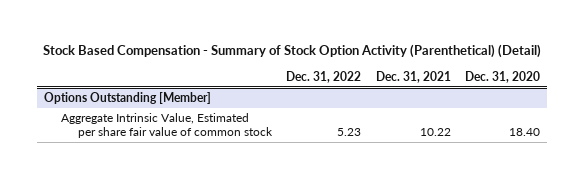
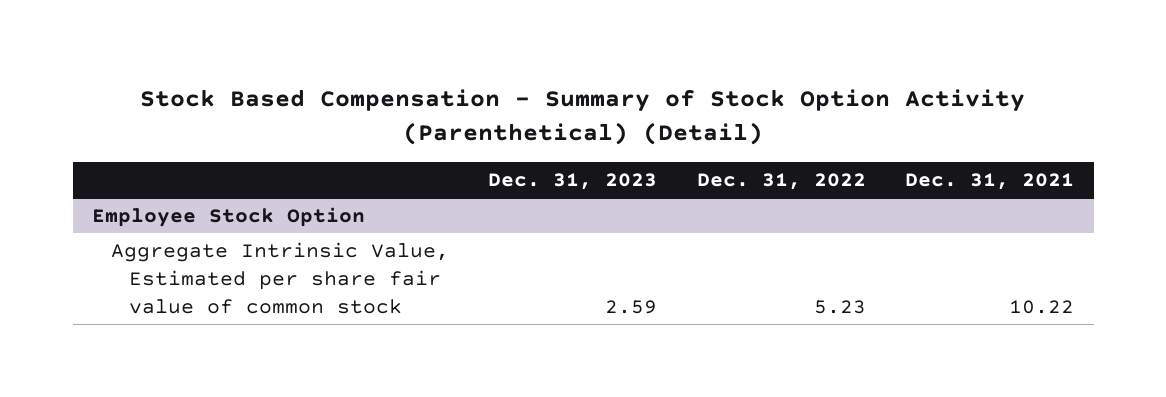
- | Dec. 31, 2022 | Dec. 31, 2021 | Dec. 31, 2020
+ | Dec. 31, 2023 | Dec. 31, 2022 | Dec. 31, 2021
- Options Outstanding [Member]
+ Employee Stock Option

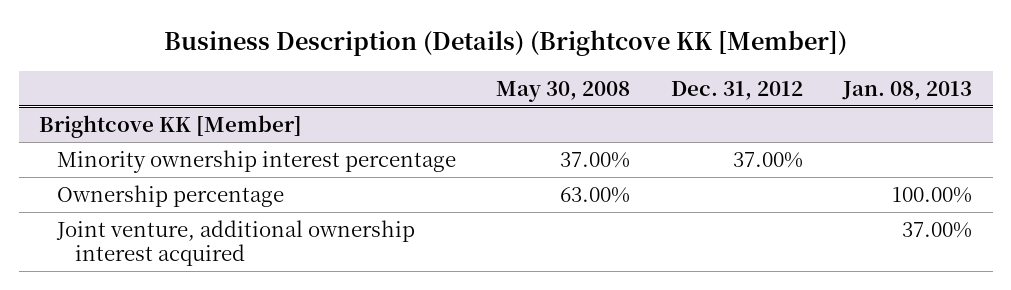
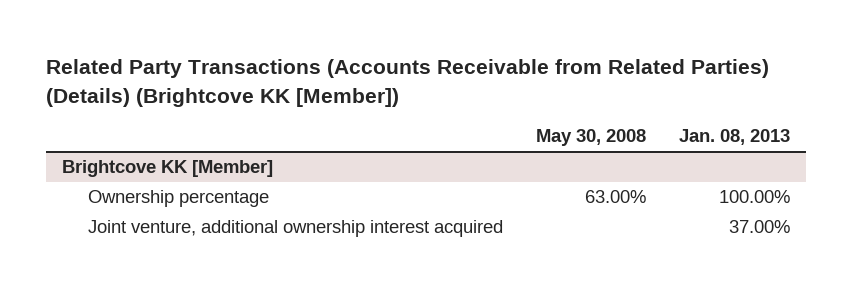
- Business Description (Details) (Brightcove KK [Member])
+ Related Party Transactions (Accounts Receivable from Related Parties) (Details) (Brightcove KK [Member])
- | May 30, 2008 | Dec. 31, 2012 | Jan. 08, 2013
+ | May 30, 2008 | Jan. 08, 2013
@ Brightcove KK [Member]
- Minority ownership interest percentage | 37.00% | 37.00% |

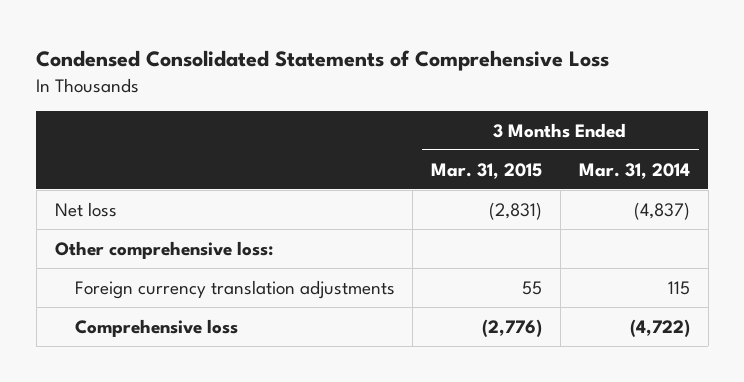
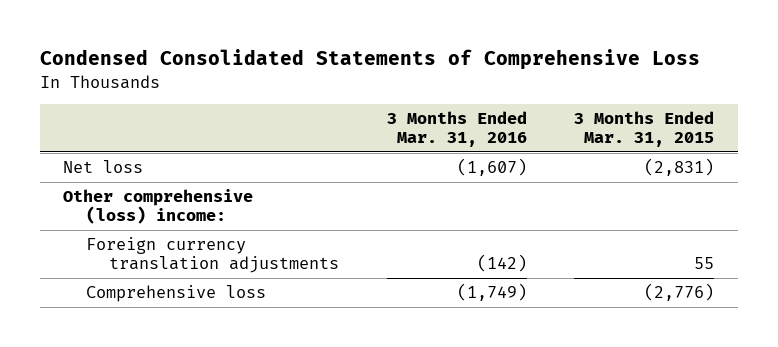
- | 3 Months Ended Mar. 31, 2015 | 3 Months Ended Mar. 31, 2014
+ | 3 Months Ended Mar. 31, 2016 | 3 Months Ended Mar. 31, 2015
- Other comprehensive loss:
+ Other comprehensive (loss) income:

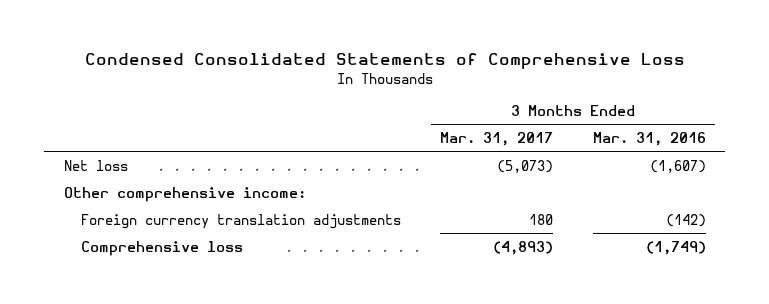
- | 3 Months Ended Mar. 31, 2016 | 3 Months Ended Mar. 31, 2015
+ | 3 Months Ended Mar. 31, 2017 | 3 Months Ended Mar. 31, 2016
- Other comprehensive (loss) income:
+ Other comprehensive income:

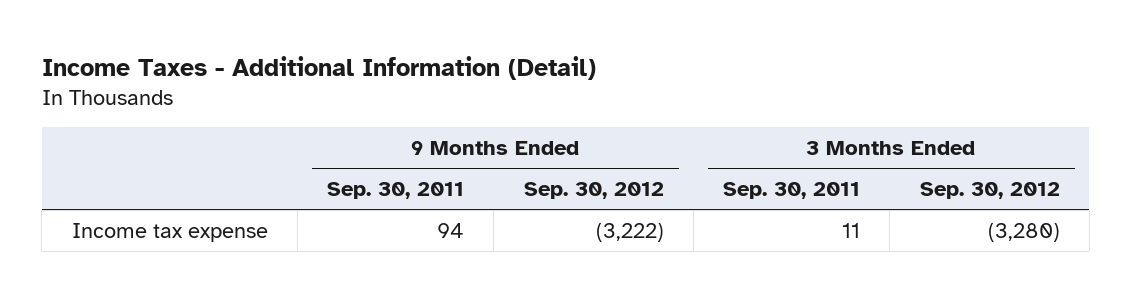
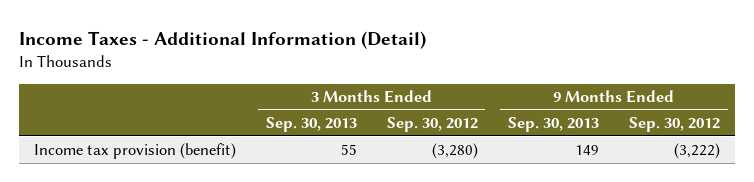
- | 9 Months Ended Sep. 30, 2011 | 9 Months Ended Sep. 30, 2012 | 3 Months Ended Sep. 30, 2011 | 3 Months Ended Sep. 30, 2012
+ | 3 Months Ended Sep. 30, 2013 | 3 Months Ended Sep. 30, 2012 | 9 Months Ended Sep. 30, 2013 | 9 Months Ended Sep. 30, 2012
- Income tax expense | 94 | (3,222) | 11 | (3,280)
+ Income tax provision (benefit) | 55 | (3,280) | 149 | (3,222)

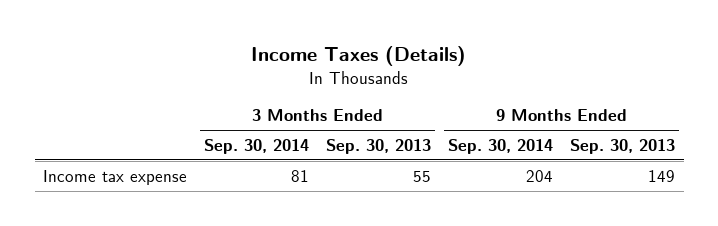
- Income Taxes - Additional Information (Detail)
+ Income Taxes (Details)
- | 3 Months Ended Sep. 30, 2013 | 3 Months Ended Sep. 30, 2012 | 9 Months Ended Sep. 30, 2013 | 9 Months Ended Sep. 30, 2012
+ | 3 Months Ended Sep. 30, 2014 | 3 Months Ended Sep. 30, 2013 | 9 Months Ended Sep. 30, 2014 | 9 Months Ended Sep. 30, 2013
- Income tax provision (benefit) | 55 | (3,280) | 149 | (3,222)
+ Income tax expense | 81 | 55 | 204 | 149

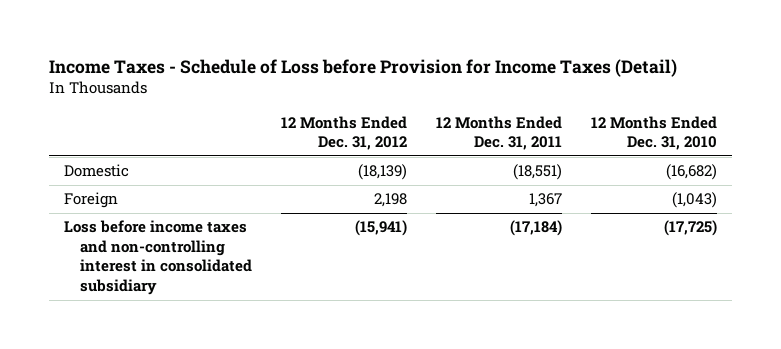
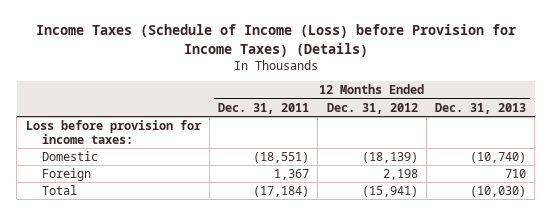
- Income Taxes - Schedule of Loss before Provision for Income Taxes (Detail)
+ Income Taxes (Schedule of Income (Loss) before Provision for Income Taxes) (Details)
- | 12 Months Ended Dec. 31, 2012 | 12 Months Ended Dec. 31, 2011 | 12 Months Ended Dec. 31, 2010
+ | 12 Months Ended Dec. 31, 2011 | 12 Months Ended Dec. 31, 2012 | 12 Months Ended Dec. 31, 2013
+ Loss before provision for income taxes:
- Loss before income taxes and non-controlling interest in consolidated subsidiary | (15,941) | (17,184) | (17,725)
+ Total | (17,184) | (15,941) | (10,030)

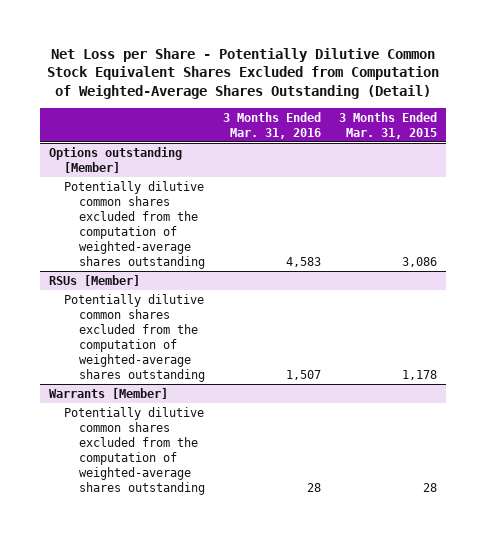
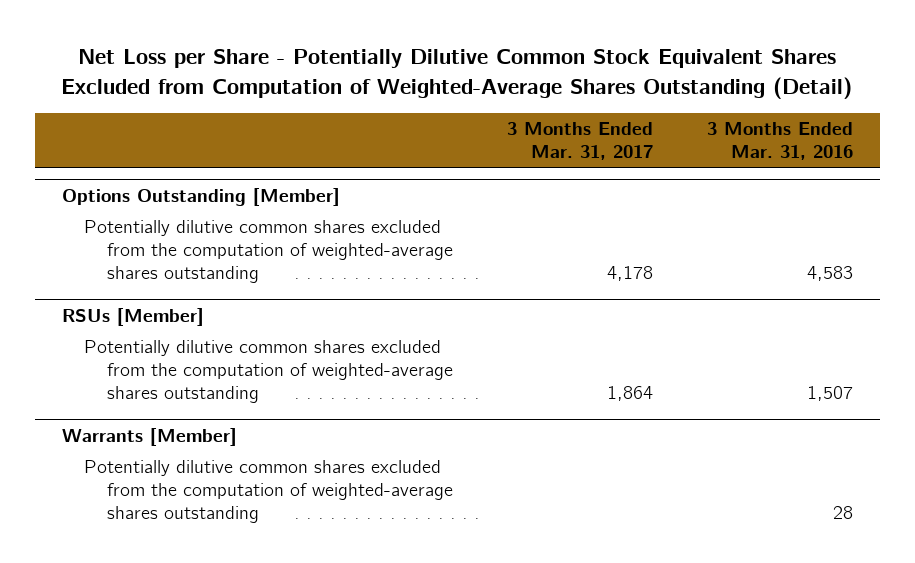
- | 3 Months Ended Mar. 31, 2016 | 3 Months Ended Mar. 31, 2015
+ | 3 Months Ended Mar. 31, 2017 | 3 Months Ended Mar. 31, 2016
- Options outstanding [Member]
+ Options Outstanding [Member]

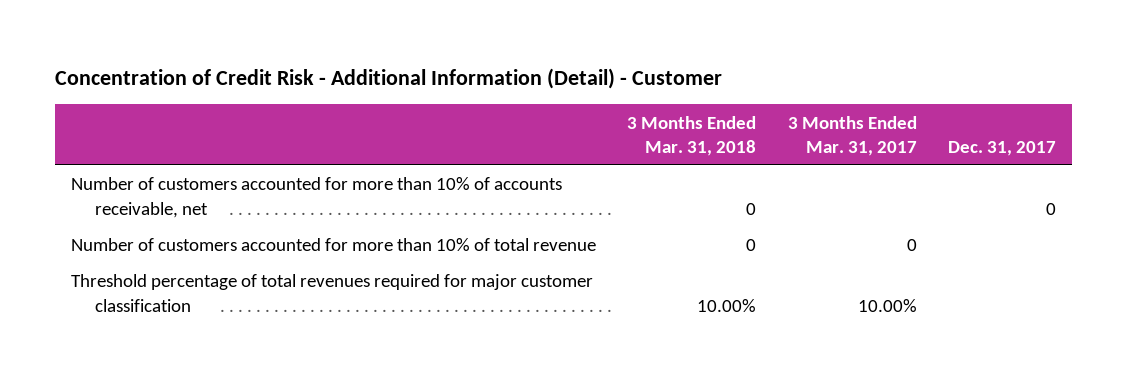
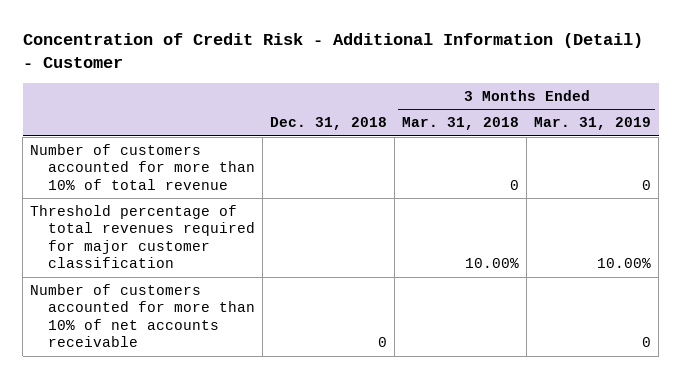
- | 3 Months Ended Mar. 31, 2018 | 3 Months Ended Mar. 31, 2017 | Dec. 31, 2017
+ | Dec. 31, 2018 | 3 Months Ended Mar. 31, 2018 | 3 Months Ended Mar. 31, 2019
- Number of customers accounted for more than 10% of accounts receivable, net | 0 | | 0
+ Number of customers accounted for more than 10% of net accounts receivable | 0 | | 0

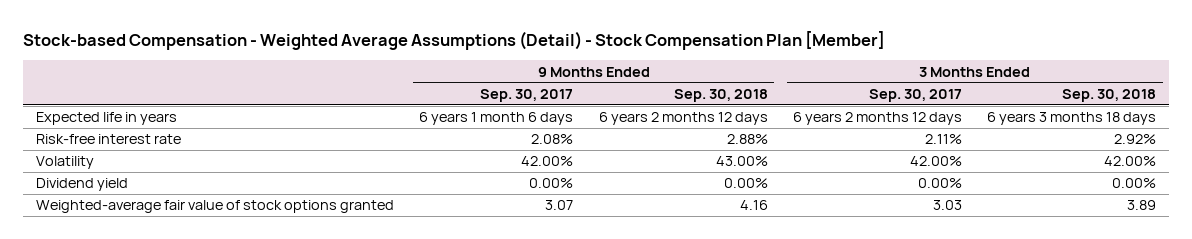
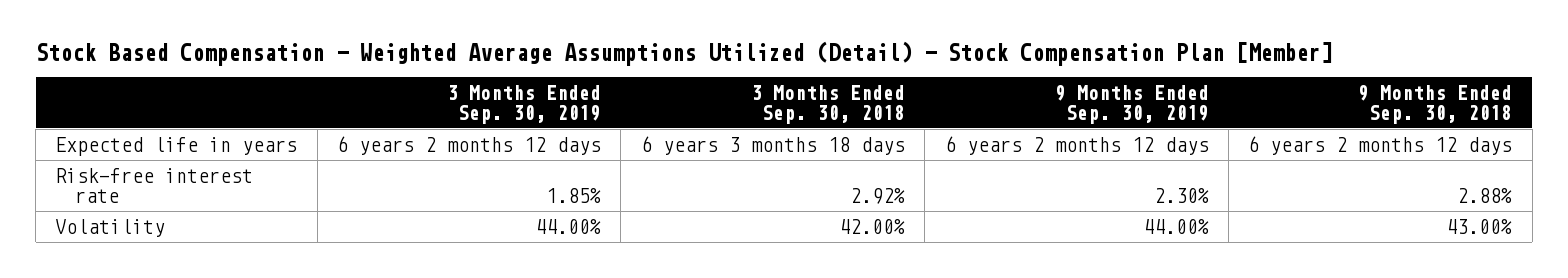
- Stock-based Compensation - Weighted Average Assumptions (Detail) - Stock Compensation Plan [Member]
+ Stock Based Compensation - Weighted Average Assumptions Utilized (Detail) - Stock Compensation Plan [Member]
- | 9 Months Ended Sep. 30, 2017 | 9 Months Ended Sep. 30, 2018 | 3 Months Ended Sep. 30, 2017 | 3 Months Ended Sep. 30, 2018
+ | 3 Months Ended Sep. 30, 2019 | 3 Months Ended Sep. 30, 2018 | 9 Months Ended Sep. 30, 2019 | 9 Months Ended Sep. 30, 2018
- Dividend yield | 0.00% | 0.00% | 0.00% | 0.00%
- Weighted-average fair value of stock options granted | 3.07 | 4.16 | 3.03 | 3.89

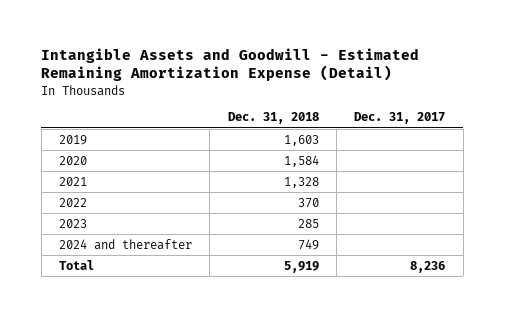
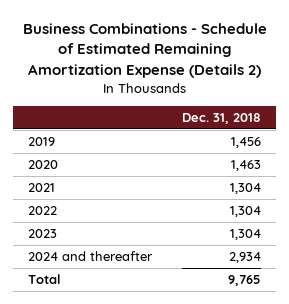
- Intangible Assets and Goodwill - Estimated Remaining Amortization Expense (Detail)
+ Business Combinations - Schedule of Estimated Remaining Amortization Expense (Details 2)
- | Dec. 31, 2018 | Dec. 31, 2017
+ | Dec. 31, 2018
- 2019 | 1,603 |
- 2020 | 1,584 |
- 2021 | 1,328 |
- 2022 | 370 |
- 2023 | 285 |
- 2024 and thereafter | 749 |
- Total | 5,919 | 8,236
+ 2019 | 1,456
+ 2020 | 1,463
+ 2021 | 1,304
+ 2022 | 1,304
+ 2023 | 1,304
+ 2024 and thereafter | 2,934
+ Total | 9,765

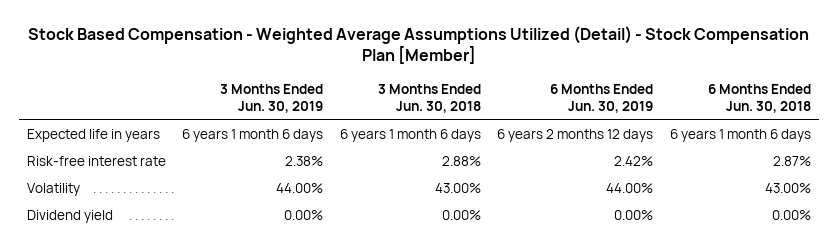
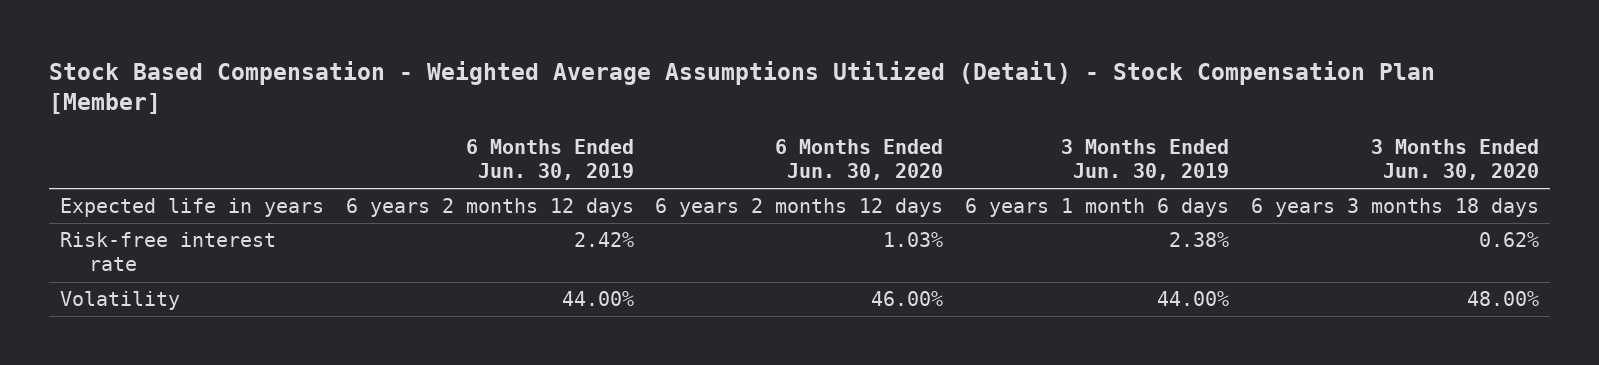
- | 3 Months Ended Jun. 30, 2019 | 3 Months Ended Jun. 30, 2018 | 6 Months Ended Jun. 30, 2019 | 6 Months Ended Jun. 30, 2018
+ | 6 Months Ended Jun. 30, 2019 | 6 Months Ended Jun. 30, 2020 | 3 Months Ended Jun. 30, 2019 | 3 Months Ended Jun. 30, 2020
- Dividend yield | 0.00% | 0.00% | 0.00% | 0.00%

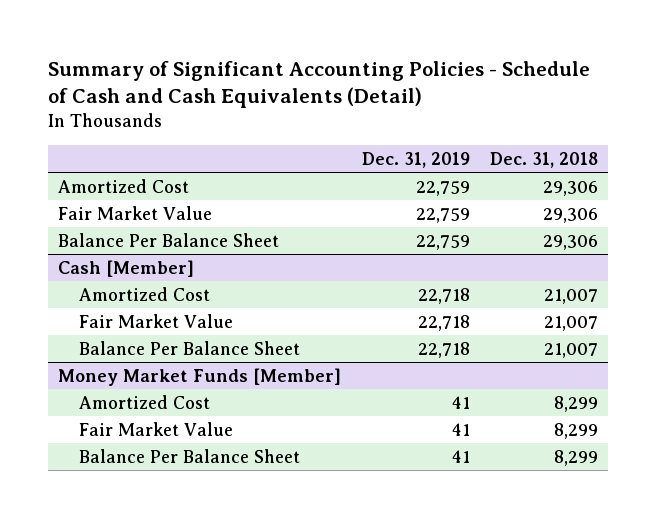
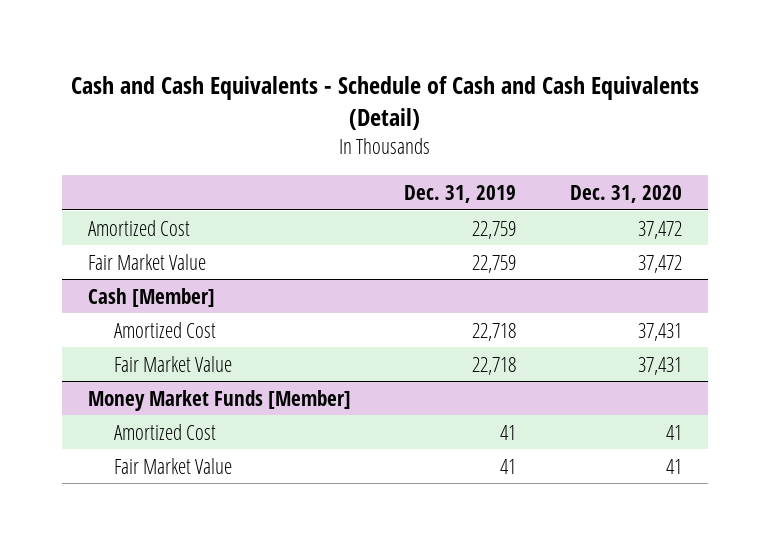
- Summary of Significant Accounting Policies - Schedule of Cash and Cash Equivalents (Detail)
+ Cash and Cash Equivalents - Schedule of Cash and Cash Equivalents (Detail)
- | Dec. 31, 2019 | Dec. 31, 2018
+ | Dec. 31, 2019 | Dec. 31, 2020
- Balance Per Balance Sheet | 22,759 | 29,306
@ Cash [Member]
- Balance Per Balance Sheet | 22,718 | 21,007
@ Money Market Funds [Member]
- Balance Per Balance Sheet | 41 | 8,299

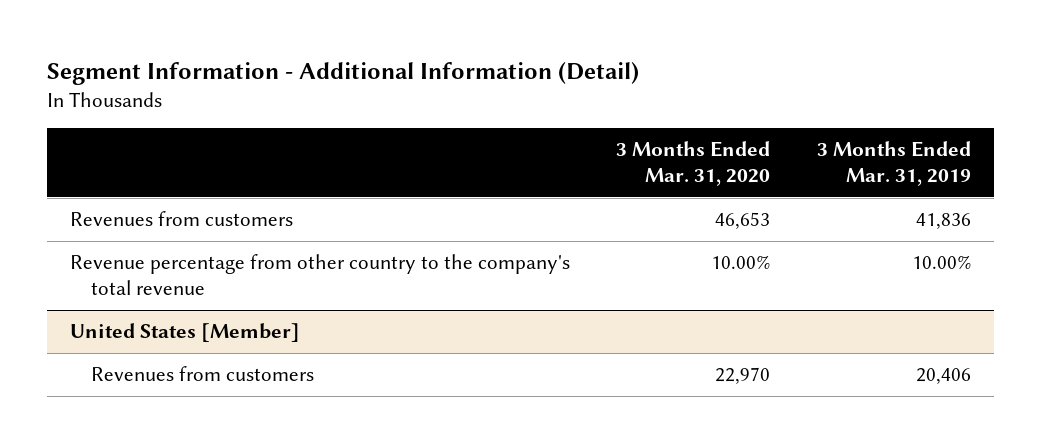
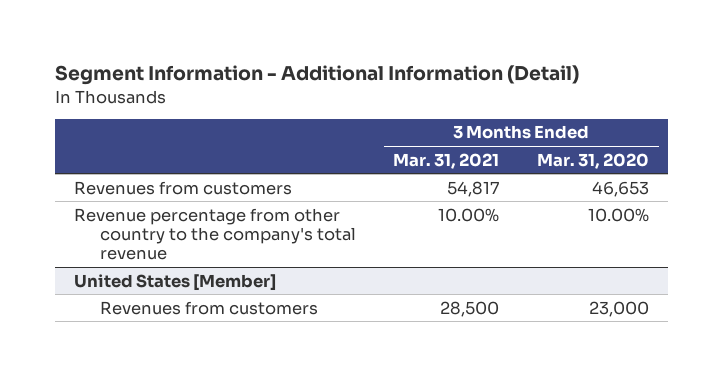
- | 3 Months Ended Mar. 31, 2020 | 3 Months Ended Mar. 31, 2019
+ | 3 Months Ended Mar. 31, 2021 | 3 Months Ended Mar. 31, 2020
@ United States [Member]
- Revenues from customers | 22,970 | 20,406
+ Revenues from customers | 28,500 | 23,000

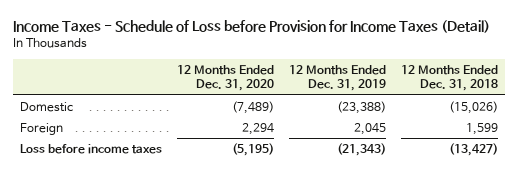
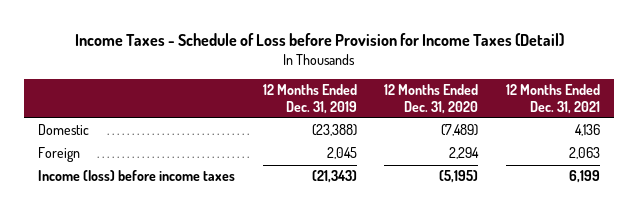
- | 12 Months Ended Dec. 31, 2020 | 12 Months Ended Dec. 31, 2019 | 12 Months Ended Dec. 31, 2018
+ | 12 Months Ended Dec. 31, 2019 | 12 Months Ended Dec. 31, 2020 | 12 Months Ended Dec. 31, 2021
- Loss before income taxes | (5,195) | (21,343) | (13,427)
+ Income (loss) before income taxes | (21,343) | (5,195) | 6,199

